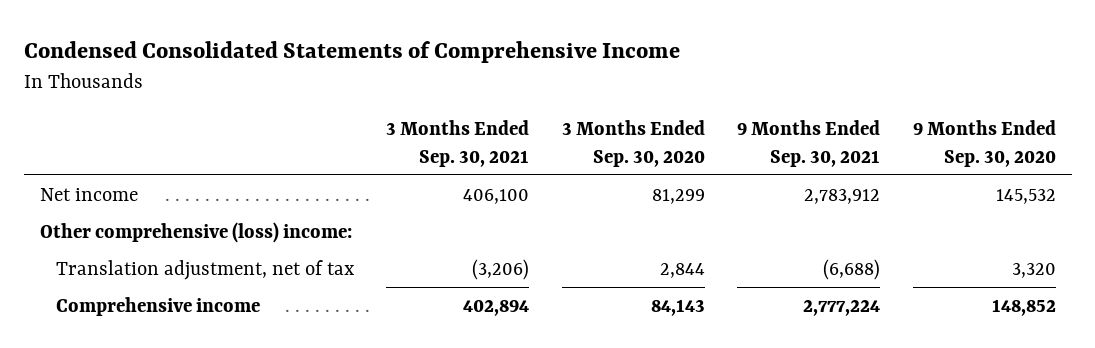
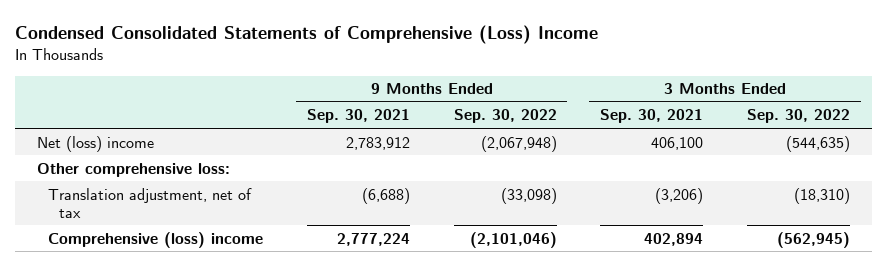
- Condensed Consolidated Statements of Comprehensive Income
+ Condensed Consolidated Statements of Comprehensive (Loss) Income
- | 3 Months Ended Sep. 30, 2021 | 3 Months Ended Sep. 30, 2020 | 9 Months Ended Sep. 30, 2021 | 9 Months Ended Sep. 30, 2020
+ | 9 Months Ended Sep. 30, 2021 | 9 Months Ended Sep. 30, 2022 | 3 Months Ended Sep. 30, 2021 | 3 Months Ended Sep. 30, 2022
- Net income | 406,100 | 81,299 | 2,783,912 | 145,532
- Other comprehensive (loss) income:
+ Net (loss) income | 2,783,912 | (2,067,948) | 406,100 | (544,635)
+ Other comprehensive loss:
- Comprehensive income | 402,894 | 84,143 | 2,777,224 | 148,852
+ Comprehensive (loss) income | 2,777,224 | (2,101,046) | 402,894 | (562,945)

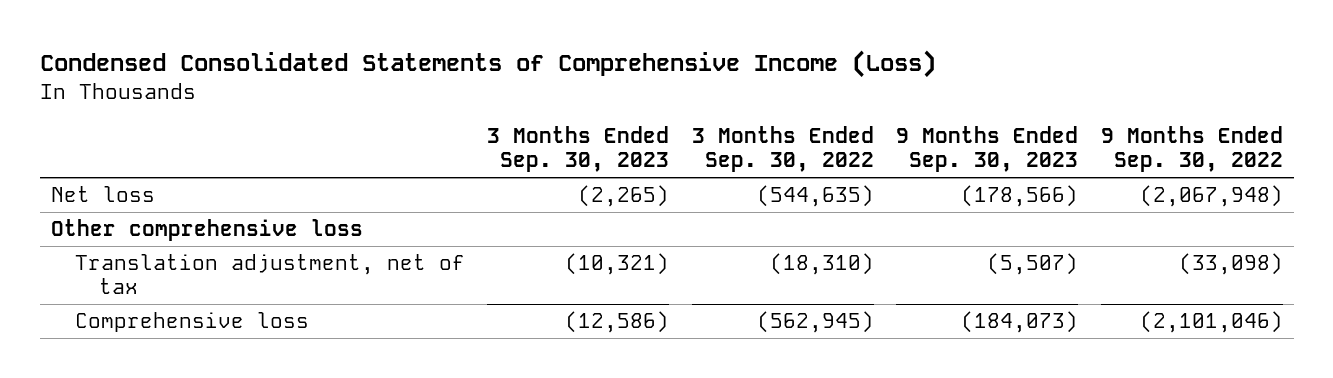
- Condensed Consolidated Statements of Comprehensive (Loss) Income
+ Condensed Consolidated Statements of Comprehensive Income (Loss)
- | 9 Months Ended Sep. 30, 2021 | 9 Months Ended Sep. 30, 2022 | 3 Months Ended Sep. 30, 2021 | 3 Months Ended Sep. 30, 2022
+ | 3 Months Ended Sep. 30, 2023 | 3 Months Ended Sep. 30, 2022 | 9 Months Ended Sep. 30, 2023 | 9 Months Ended Sep. 30, 2022
- Net (loss) income | 2,783,912 | (2,067,948) | 406,100 | (544,635)
- Other comprehensive loss:
+ Net loss | (2,265) | (544,635) | (178,566) | (2,067,948)
+ Other comprehensive loss
- Comprehensive (loss) income | 2,777,224 | (2,101,046) | 402,894 | (562,945)
+ Comprehensive loss | (12,586) | (562,945) | (184,073) | (2,101,046)

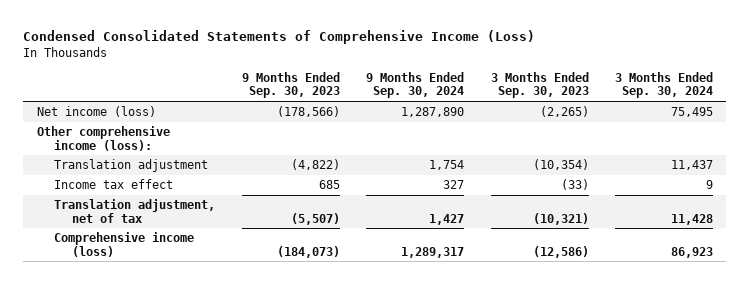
- | 3 Months Ended Sep. 30, 2023 | 3 Months Ended Sep. 30, 2022 | 9 Months Ended Sep. 30, 2023 | 9 Months Ended Sep. 30, 2022
+ | 9 Months Ended Sep. 30, 2023 | 9 Months Ended Sep. 30, 2024 | 3 Months Ended Sep. 30, 2023 | 3 Months Ended Sep. 30, 2024
- Net loss | (2,265) | (544,635) | (178,566) | (2,067,948)
- Other comprehensive loss
+ Net income (loss) | (178,566) | 1,287,890 | (2,265) | 75,495
+ Other comprehensive income (loss):
+ Translation adjustment | (4,822) | 1,754 | (10,354) | 11,437
+ Income tax effect | 685 | 327 | (33) | 9
- Comprehensive loss | (12,586) | (562,945) | (184,073) | (2,101,046)
+ Comprehensive income (loss) | (184,073) | 1,289,317 | (12,586) | 86,923

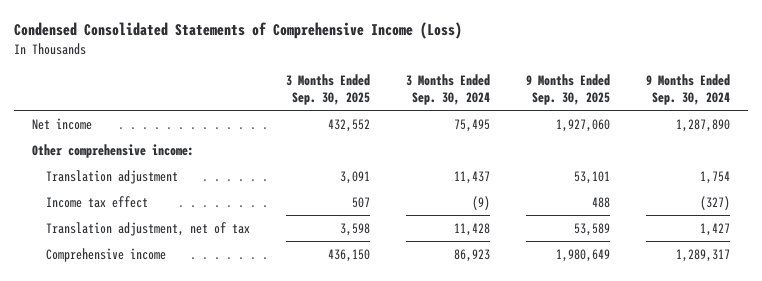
- | 9 Months Ended Sep. 30, 2023 | 9 Months Ended Sep. 30, 2024 | 3 Months Ended Sep. 30, 2023 | 3 Months Ended Sep. 30, 2024
+ | 3 Months Ended Sep. 30, 2025 | 3 Months Ended Sep. 30, 2024 | 9 Months Ended Sep. 30, 2025 | 9 Months Ended Sep. 30, 2024
- Net income (loss) | (178,566) | 1,287,890 | (2,265) | 75,495
- Other comprehensive income (loss):
+ Net income | 432,552 | 75,495 | 1,927,060 | 1,287,890
+ Other comprehensive income:
- Income tax effect | 685 | 327 | (33) | 9
+ Income tax effect | 507 | (9) | 488 | (327)
- Comprehensive income (loss) | (184,073) | 1,289,317 | (12,586) | 86,923
+ Comprehensive income | 436,150 | 86,923 | 1,980,649 | 1,289,317

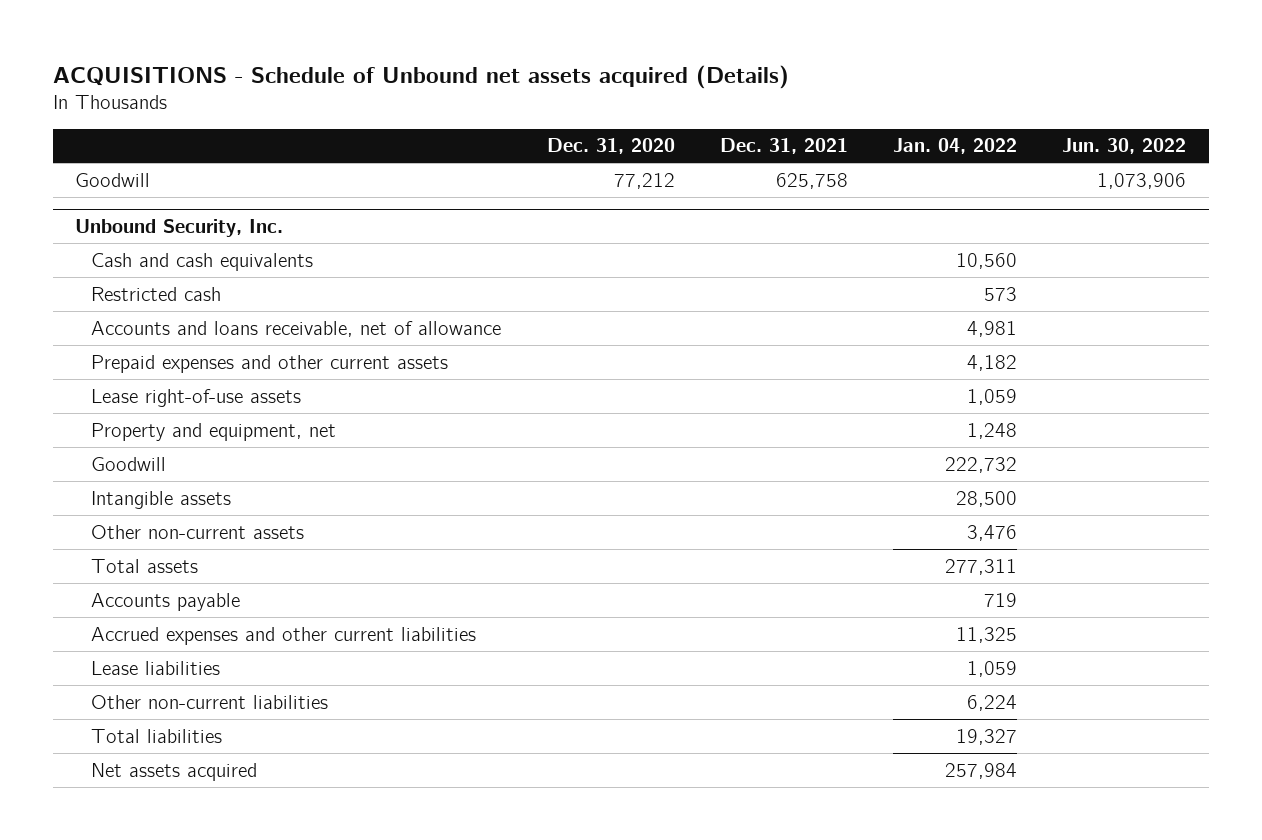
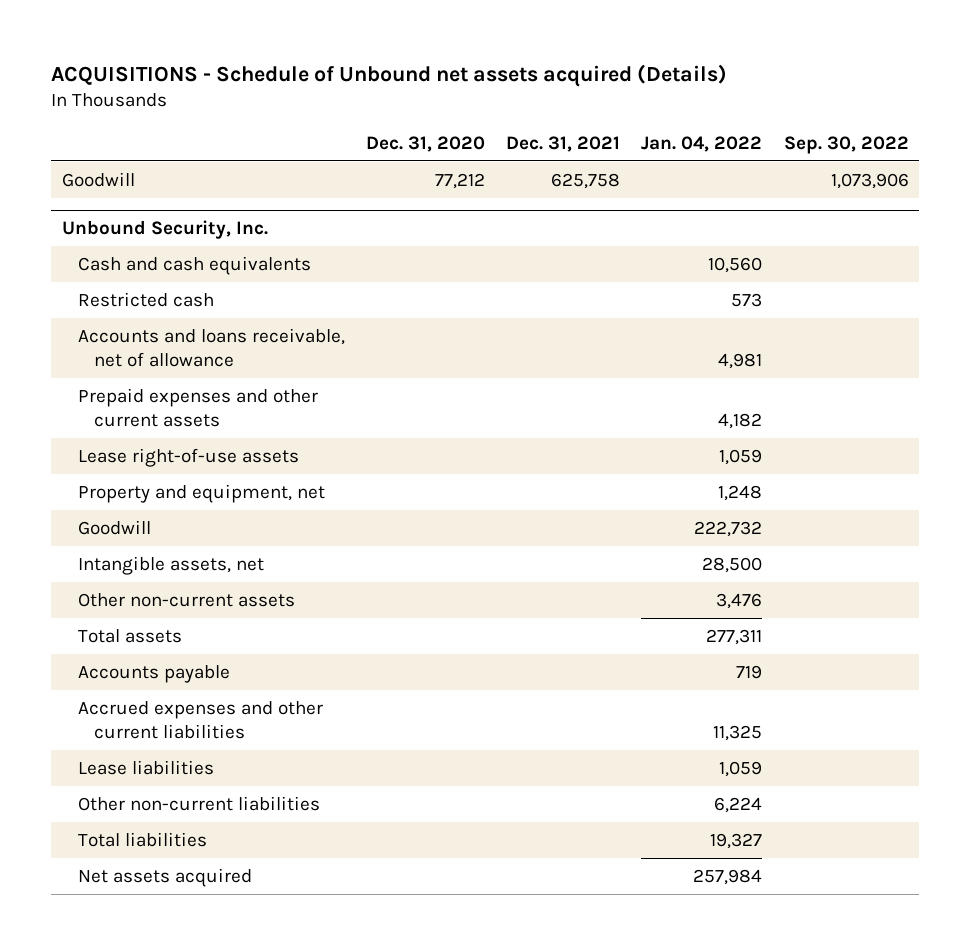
- | Dec. 31, 2020 | Dec. 31, 2021 | Jan. 04, 2022 | Jun. 30, 2022
+ | Dec. 31, 2020 | Dec. 31, 2021 | Jan. 04, 2022 | Sep. 30, 2022
@ Unbound Security, Inc.
- Intangible assets | | | 28,500 |
+ Intangible assets, net | | | 28,500 |

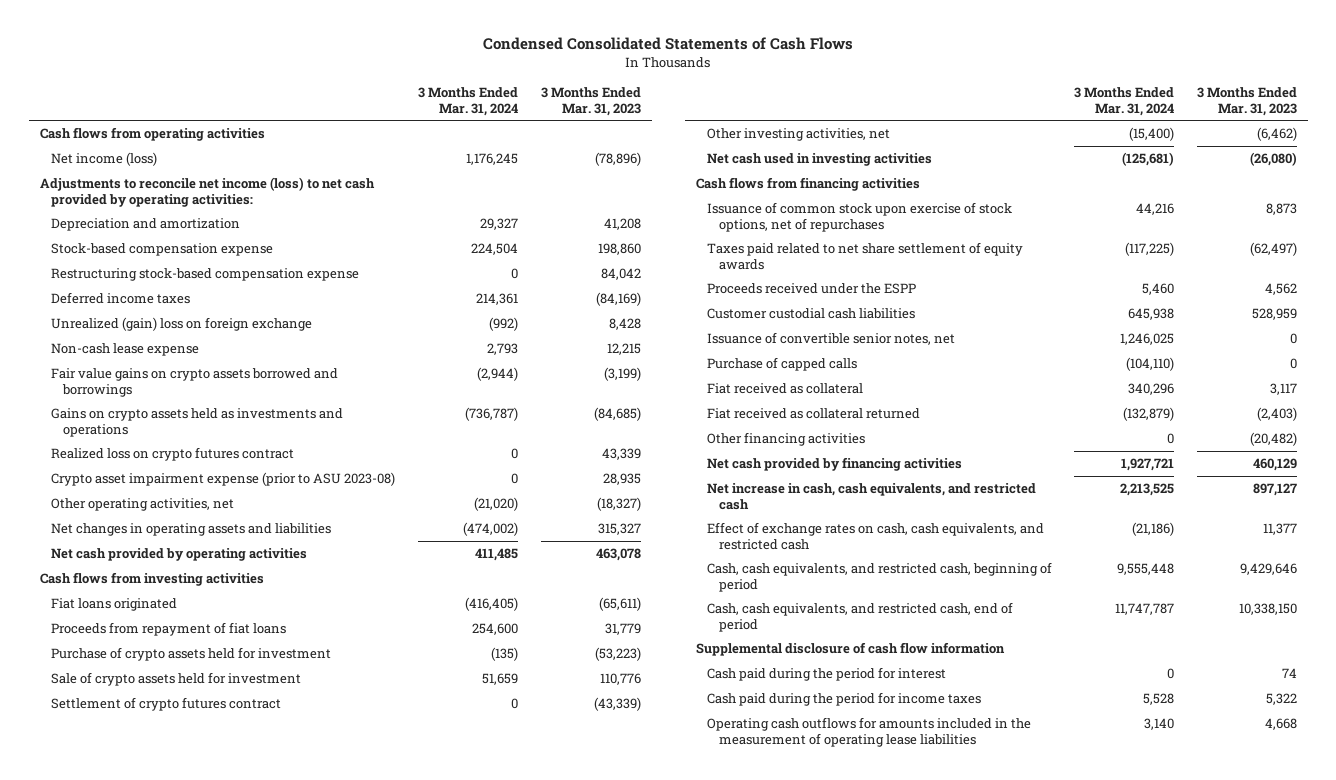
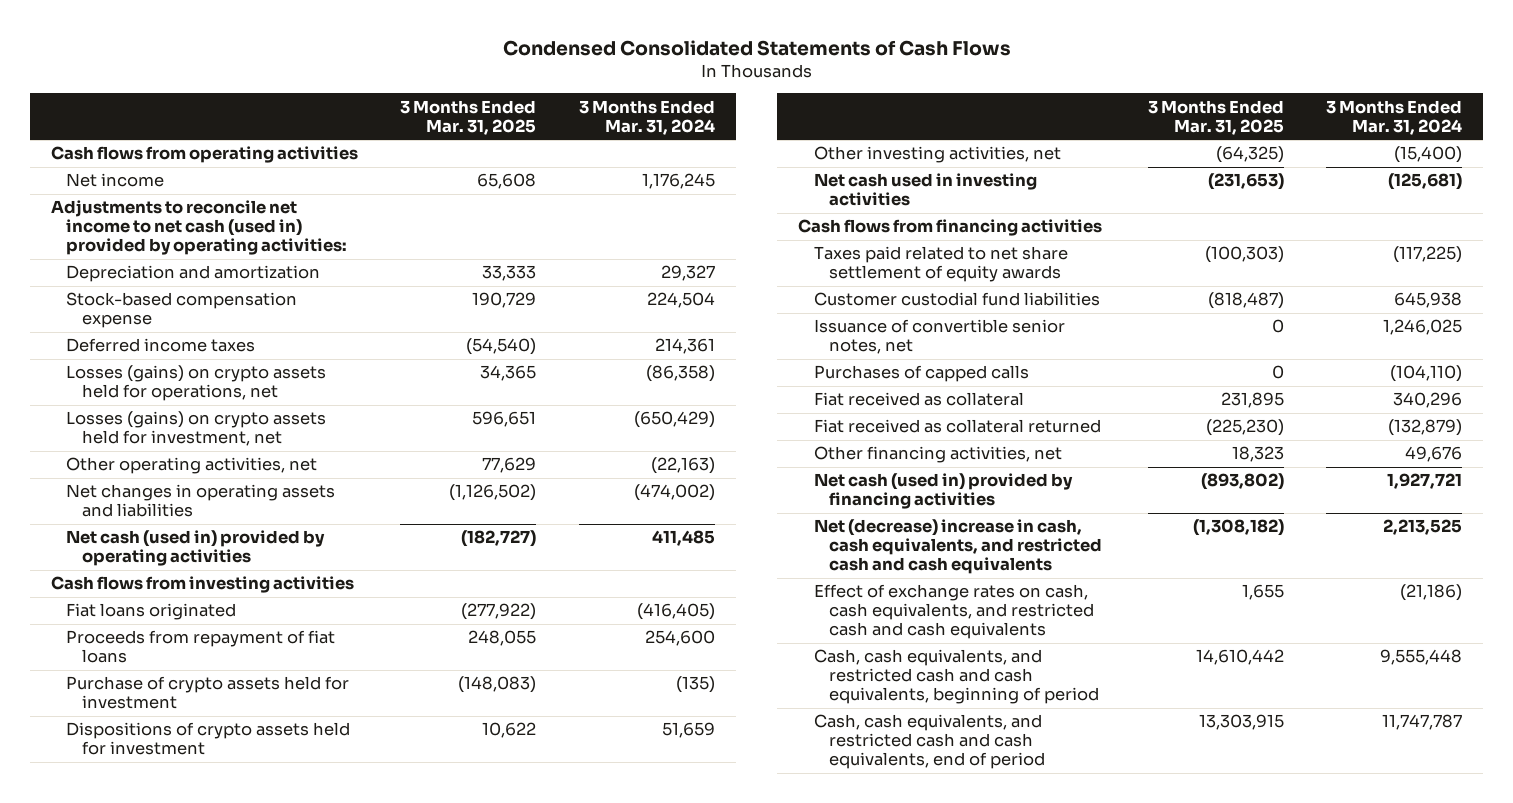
- | 3 Months Ended Mar. 31, 2024 | 3 Months Ended Mar. 31, 2023
+ | 3 Months Ended Mar. 31, 2025 | 3 Months Ended Mar. 31, 2024
- Net income (loss) | 1,176,245 | (78,896)
- Adjustments to reconcile net income (loss) to net cash provided by operating activities:
+ Net income | 65,608 | 1,176,245
+ Adjustments to reconcile net income to net cash (used in) provided by operating activities:
- Restructuring stock-based compensation expense | 0 | 84,042
- Unrealized (gain) loss on foreign exchange | (992) | 8,428
- Non-cash lease expense | 2,793 | 12,215
- Fair value gains on crypto assets borrowed and borrowings | (2,944) | (3,199)
- Gains on crypto assets held as investments and operations | (736,787) | (84,685)
- Realized loss on crypto futures contract | 0 | 43,339
- Crypto asset impairment expense (prior to ASU 2023-08) | 0 | 28,935
- Other operating activities, net | (21,020) | (18,327)
+ Losses (gains) on crypto assets held for operations, net | 34,365 | (86,358)
+ Losses (gains) on crypto assets held for investment, net | 596,651 | (650,429)
+ Other operating activities, net | 77,629 | (22,163)
- Net cash provided by operating activities | 411,485 | 463,078
+ Net cash (used in) provided by operating activities | (182,727) | 411,485
- Sale of crypto assets held for investment | 51,659 | 110,776
- Settlement of crypto futures contract | 0 | (43,339)
+ Dispositions of crypto assets held for investment | 10,622 | 51,659
- Issuance of common stock upon exercise of stock options, net of repurchases | 44,216 | 8,873
- Proceeds received under the ESPP | 5,460 | 4,562
- Customer custodial cash liabilities | 645,938 | 528,959
+ Customer custodial fund liabilities | (818,487) | 645,938
- Purchase of capped calls | (104,110) | 0
+ Purchases of capped calls | 0 | (104,110)
- Other financing activities | 0 | (20,482)
- Net cash provided by financing activities | 1,927,721 | 460,129
- Net increase in cash, cash equivalents, and restricted cash | 2,213,525 | 897,127
- Effect of exchange rates on cash, cash equivalents, and restricted cash | (21,186) | 11,377
- Cash, cash equivalents, and restricted cash, beginning of period | 9,555,448 | 9,429,646
- Cash, cash equivalents, and restricted cash, end of period | 11,747,787 | 10,338,150
- Supplemental disclosure of cash flow information
- Cash paid during the period for interest | 0 | 74
- Cash paid during the period for income taxes | 5,528 | 5,322
- Operating cash outflows for amounts included in the measurement of operating lease liabilities | 3,140 | 4,668
+ Other financing activities, net | 18,323 | 49,676
+ Net cash (used in) provided by financing activities | (893,802) | 1,927,721
+ Net (decrease) increase in cash, cash equivalents, and restricted cash and cash equivalents | (1,308,182) | 2,213,525
+ Effect of exchange rates on cash, cash equivalents, and restricted cash and cash equivalents | 1,655 | (21,186)
+ Cash, cash equivalents, and restricted cash and cash equivalents, beginning of period | 14,610,442 | 9,555,448
+ Cash, cash equivalents, and restricted cash and cash equivalents, end of period | 13,303,915 | 11,747,787

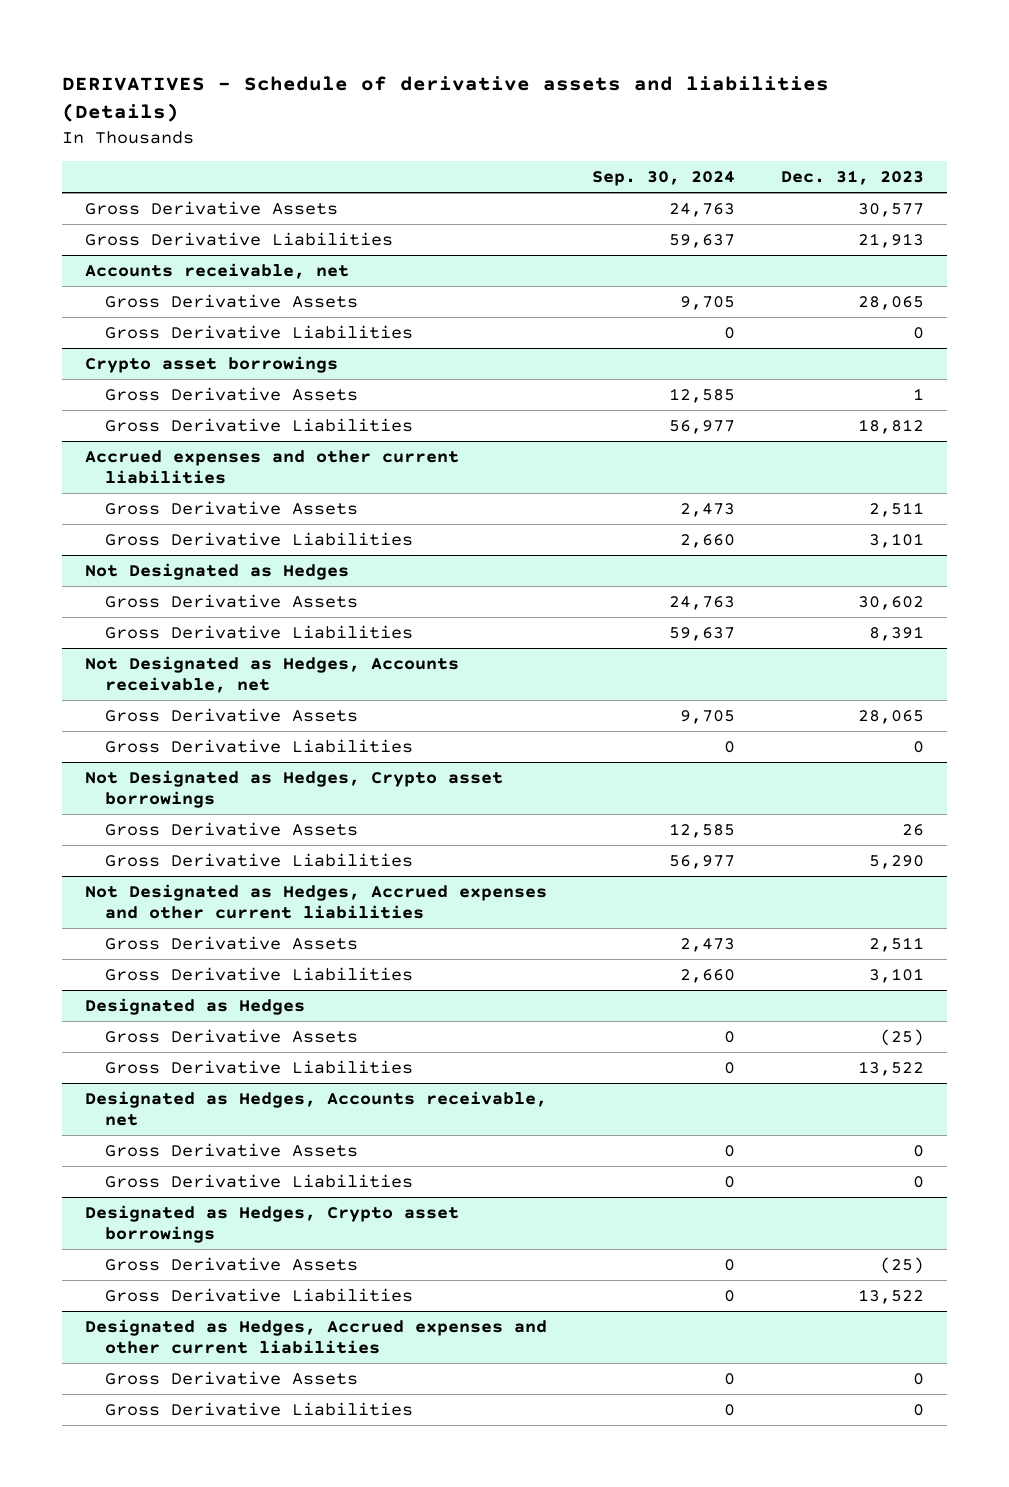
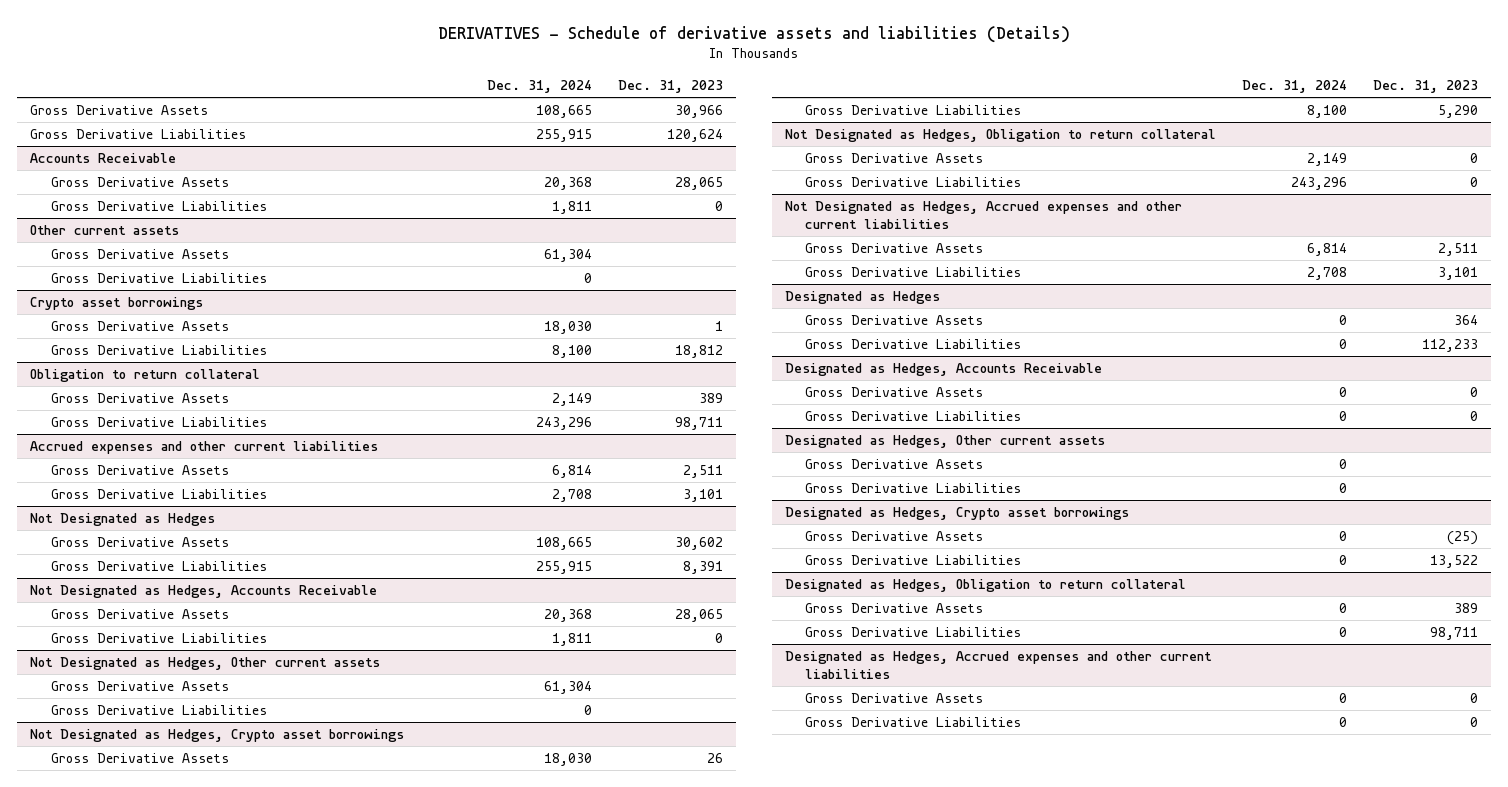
- | Sep. 30, 2024 | Dec. 31, 2023
+ | Dec. 31, 2024 | Dec. 31, 2023
- Gross Derivative Assets | 24,763 | 30,577
- Gross Derivative Liabilities | 59,637 | 21,913
- Accounts receivable, net
+ Gross Derivative Assets | 108,665 | 30,966
+ Gross Derivative Liabilities | 255,915 | 120,624
+ Accounts Receivable
+ Other current assets
+ Gross Derivative Assets | 61,304 |
+ Gross Derivative Liabilities | 0 |
+ Obligation to return collateral
+ Gross Derivative Assets | 2,149 | 389
+ Gross Derivative Liabilities | 243,296 | 98,711
- Not Designated as Hedges, Accounts receivable, net
+ Not Designated as Hedges, Accounts Receivable
+ Not Designated as Hedges, Other current assets
+ Gross Derivative Assets | 61,304 |
+ Gross Derivative Liabilities | 0 |
+ Not Designated as Hedges, Obligation to return collateral
+ Gross Derivative Assets | 2,149 | 0
+ Gross Derivative Liabilities | 243,296 | 0
@ Designated as Hedges
- Gross Derivative Assets | 0 | (25)
- Gross Derivative Liabilities | 0 | 13,522
- Designated as Hedges, Accounts receivable, net
@ Designated as Hedges
+ Gross Derivative Assets | 0 | 364
+ Gross Derivative Liabilities | 0 | 112,233
+ Designated as Hedges, Accounts Receivable
+ Designated as Hedges, Other current assets
+ Gross Derivative Assets | 0 |
+ Gross Derivative Liabilities | 0 |
+ Designated as Hedges, Obligation to return collateral
+ Gross Derivative Assets | 0 | 389
+ Gross Derivative Liabilities | 0 | 98,711

